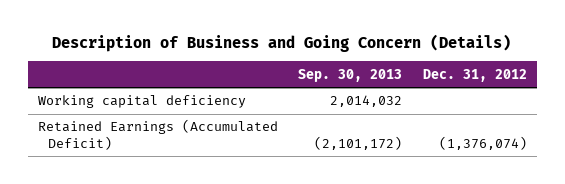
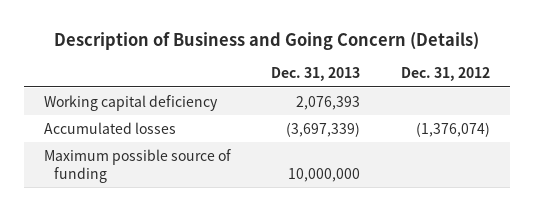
- | Sep. 30, 2013 | Dec. 31, 2012
+ | Dec. 31, 2013 | Dec. 31, 2012
- Retained Earnings (Accumulated Deficit) | (2,101,172) | (1,376,074)
+ Accumulated losses | (3,697,339) | (1,376,074)
+ Maximum possible source of funding | 10,000,000 |

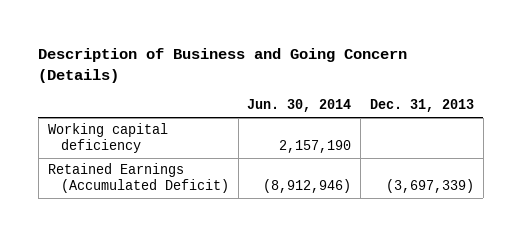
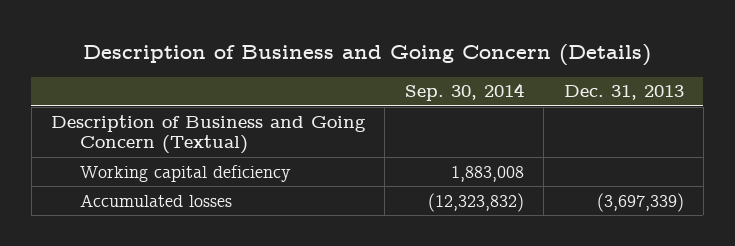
- | Jun. 30, 2014 | Dec. 31, 2013
+ | Sep. 30, 2014 | Dec. 31, 2013
+ Description of Business and Going Concern (Textual)
- Retained Earnings (Accumulated Deficit) | (8,912,946) | (3,697,339)
+ Accumulated losses | (12,323,832) | (3,697,339)

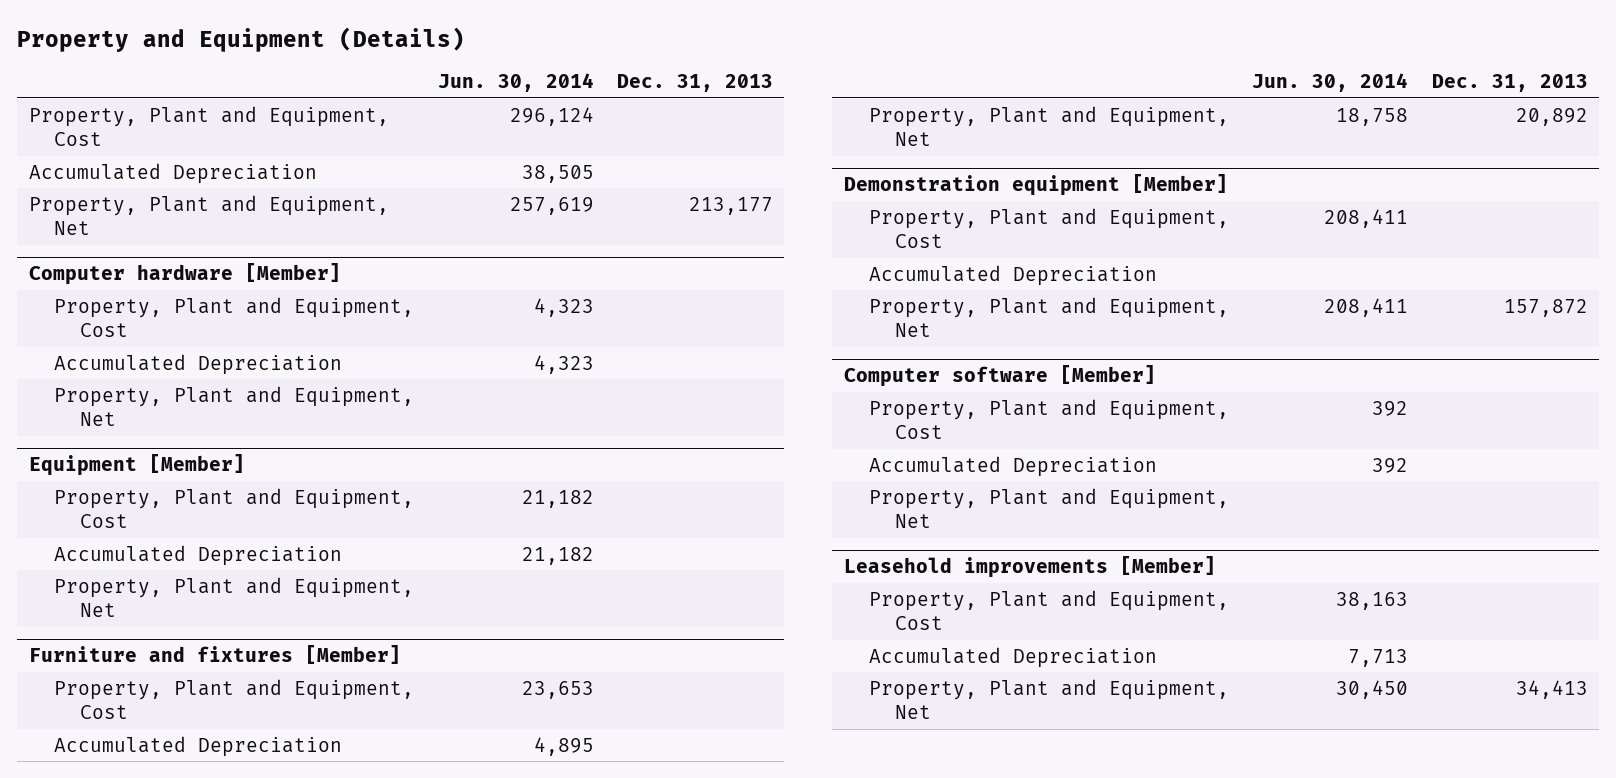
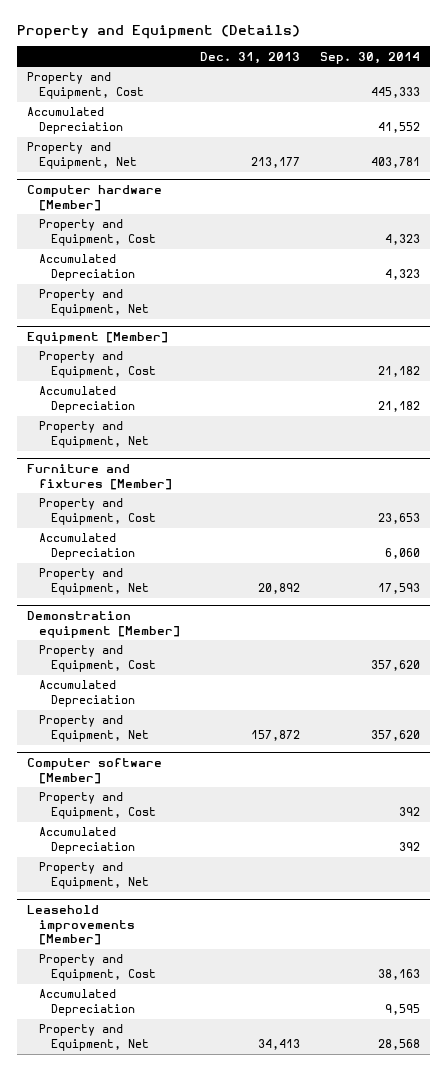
- | Jun. 30, 2014 | Dec. 31, 2013
+ | Dec. 31, 2013 | Sep. 30, 2014
- Property, Plant and Equipment, Cost | 296,124 |
+ Property and Equipment, Cost | | 445,333
- Property, Plant and Equipment, Net | 257,619 | 213,177
+ Property and Equipment, Net | 213,177 | 403,781
@ Computer hardware [Member]
- Property, Plant and Equipment, Cost | 4,323 |
+ Property and Equipment, Cost | | 4,323
- Property, Plant and Equipment, Net
+ Property and Equipment, Net
@ Equipment [Member]
- Property, Plant and Equipment, Cost | 21,182 |
+ Property and Equipment, Cost | | 21,182
- Property, Plant and Equipment, Net
+ Property and Equipment, Net
@ Furniture and fixtures [Member]
- Property, Plant and Equipment, Cost | 23,653 |
+ Property and Equipment, Cost | | 23,653
- Property, Plant and Equipment, Net | 18,758 | 20,892
+ Property and Equipment, Net | 20,892 | 17,593
@ Demonstration equipment [Member]
- Property, Plant and Equipment, Cost | 208,411 |
+ Property and Equipment, Cost | | 357,620
- Property, Plant and Equipment, Net | 208,411 | 157,872
+ Property and Equipment, Net | 157,872 | 357,620
@ Computer software [Member]
- Property, Plant and Equipment, Cost | 392 |
+ Property and Equipment, Cost | | 392
- Property, Plant and Equipment, Net
+ Property and Equipment, Net
@ Leasehold improvements [Member]
- Property, Plant and Equipment, Cost | 38,163 |
+ Property and Equipment, Cost | | 38,163
- Property, Plant and Equipment, Net | 30,450 | 34,413
+ Property and Equipment, Net | 34,413 | 28,568

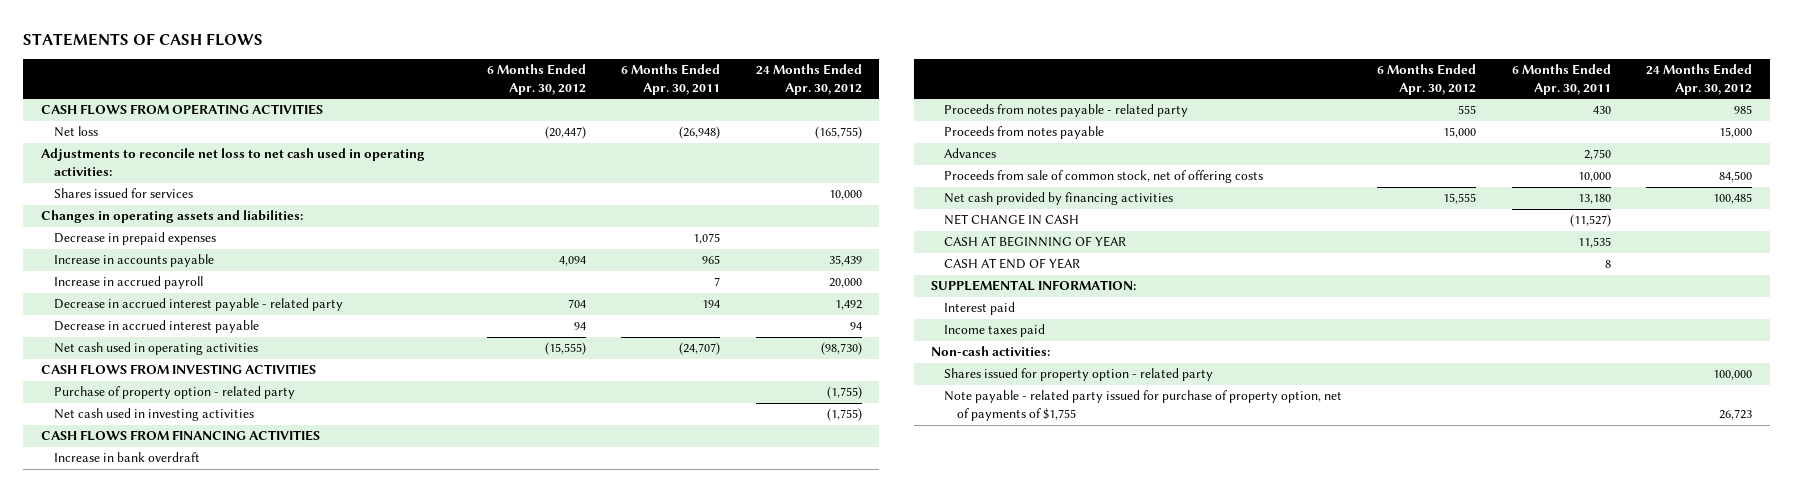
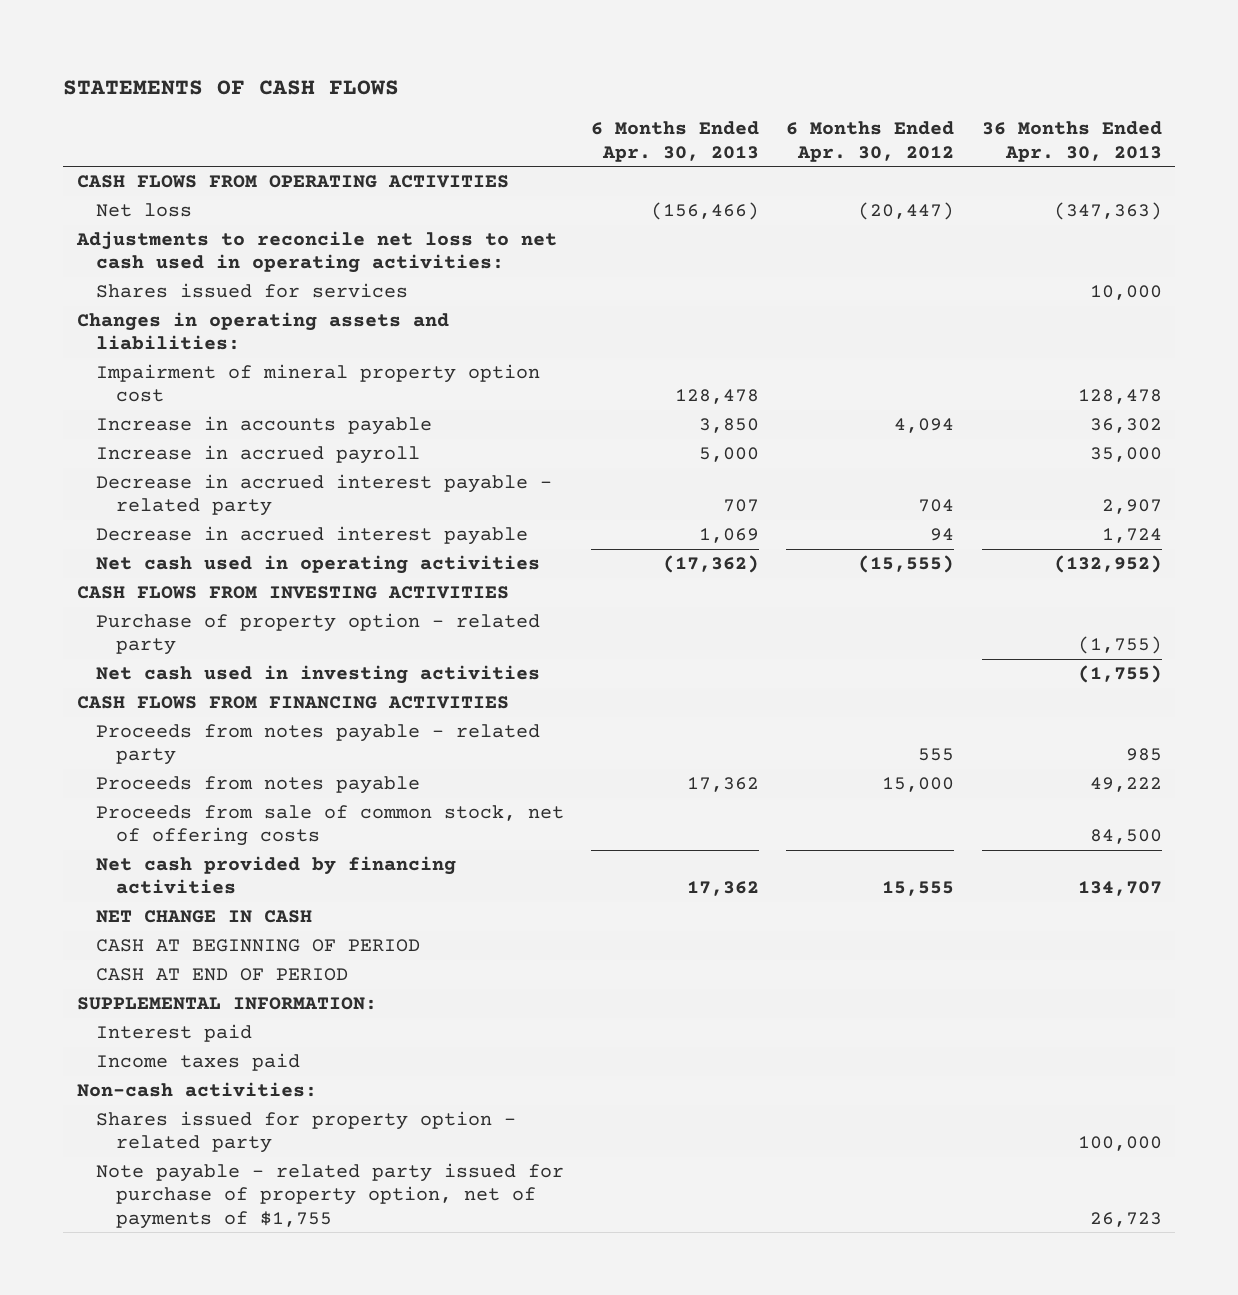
- | 6 Months Ended Apr. 30, 2012 | 6 Months Ended Apr. 30, 2011 | 24 Months Ended Apr. 30, 2012
+ | 6 Months Ended Apr. 30, 2013 | 6 Months Ended Apr. 30, 2012 | 36 Months Ended Apr. 30, 2013
- Decrease in prepaid expenses | | 1,075 |
+ Impairment of mineral property option cost | 128,478 | | 128,478
- Increase in bank overdraft
- Advances | | 2,750 |
- CASH AT BEGINNING OF YEAR | | 11,535 |
- CASH AT END OF YEAR | | 8 |
+ CASH AT BEGINNING OF PERIOD
+ CASH AT END OF PERIOD

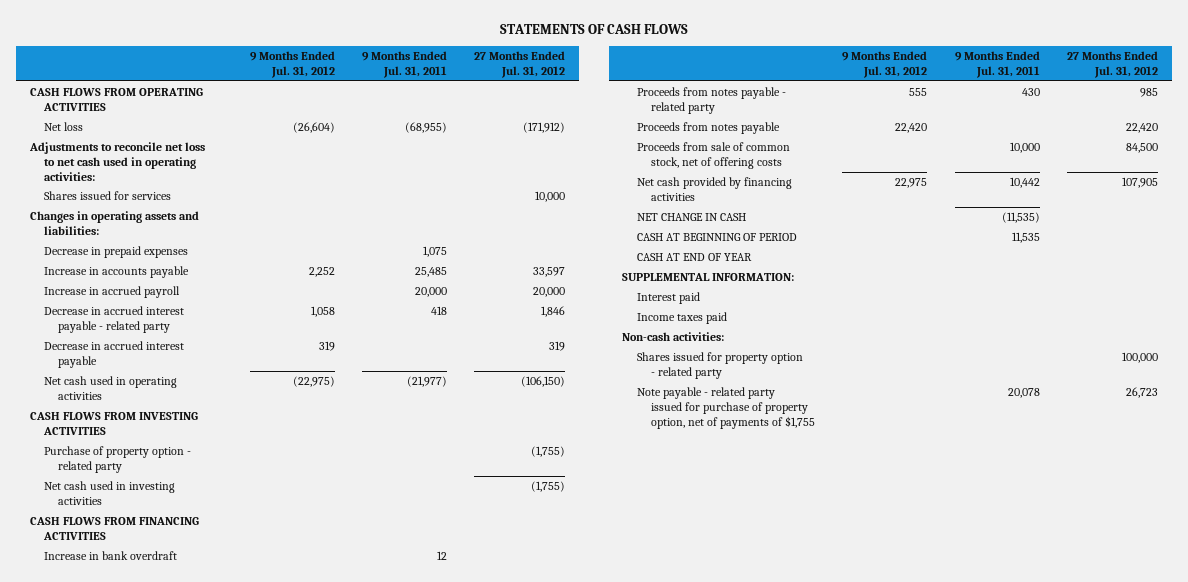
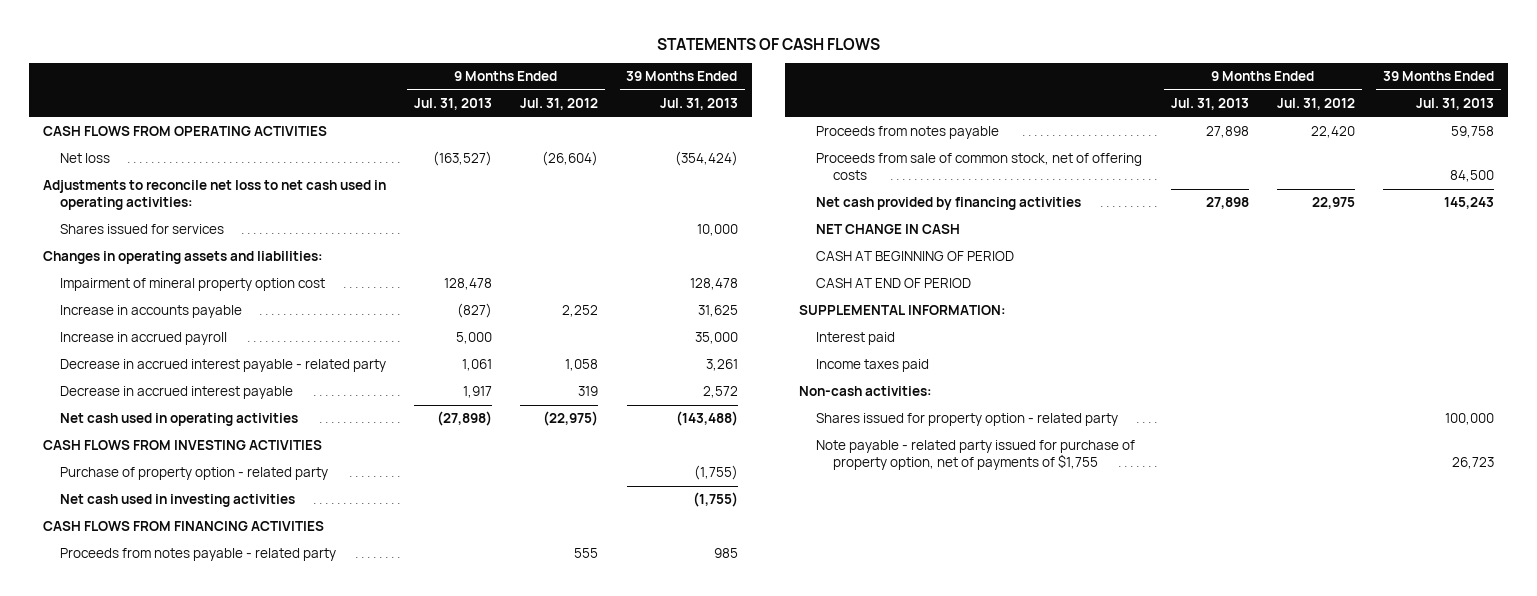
- | 9 Months Ended Jul. 31, 2012 | 9 Months Ended Jul. 31, 2011 | 27 Months Ended Jul. 31, 2012
+ | 9 Months Ended Jul. 31, 2013 | 9 Months Ended Jul. 31, 2012 | 39 Months Ended Jul. 31, 2013
- Decrease in prepaid expenses | | 1,075 |
+ Impairment of mineral property option cost | 128,478 | | 128,478
- Increase in bank overdraft | | 12 |
- CASH AT END OF YEAR
+ CASH AT END OF PERIOD

